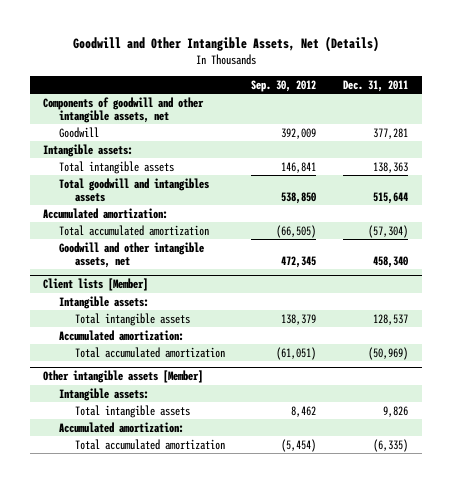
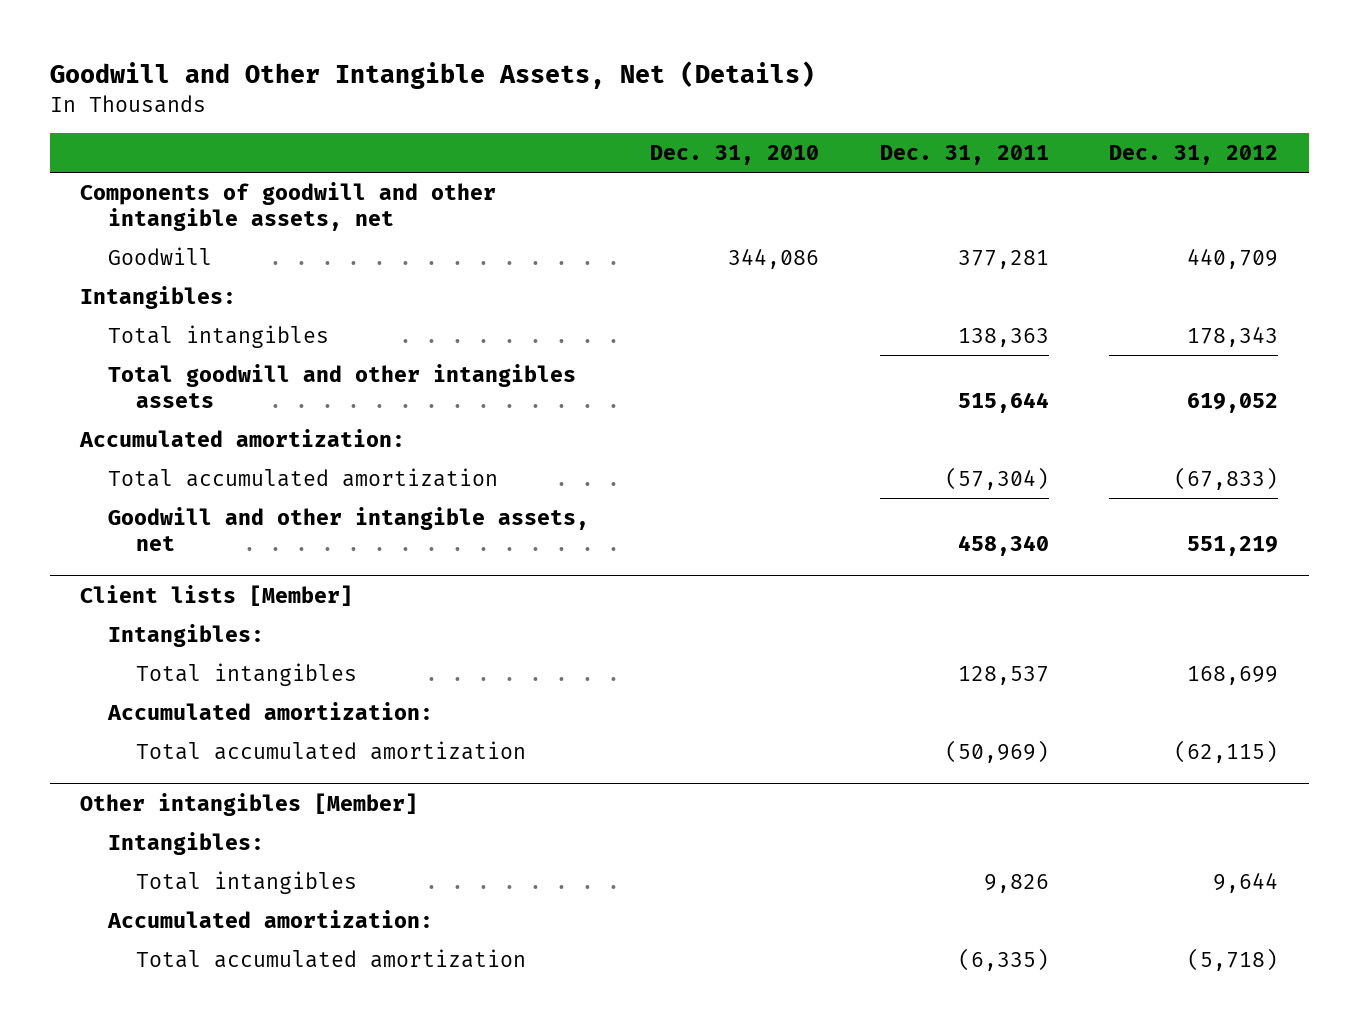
- | Sep. 30, 2012 | Dec. 31, 2011
+ | Dec. 31, 2010 | Dec. 31, 2011 | Dec. 31, 2012
- Intangible assets:
- Total intangible assets | 146,841 | 138,363
- Total goodwill and intangibles assets | 538,850 | 515,644
+ Intangibles:
+ Total intangibles | | 138,363 | 178,343
+ Total goodwill and other intangibles assets | | 515,644 | 619,052
@ Client lists [Member]
- Intangible assets:
- Total intangible assets | 138,379 | 128,537
+ Intangibles:
+ Total intangibles | | 128,537 | 168,699
- Other intangible assets [Member]
- Intangible assets:
- Total intangible assets | 8,462 | 9,826
+ Other intangibles [Member]
+ Intangibles:
+ Total intangibles | | 9,826 | 9,644

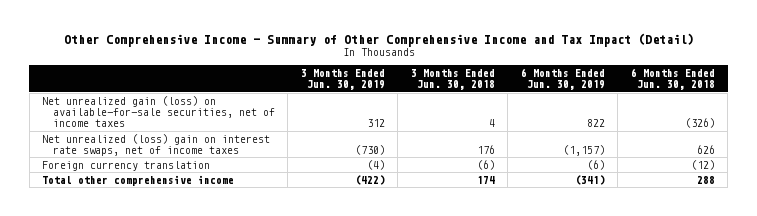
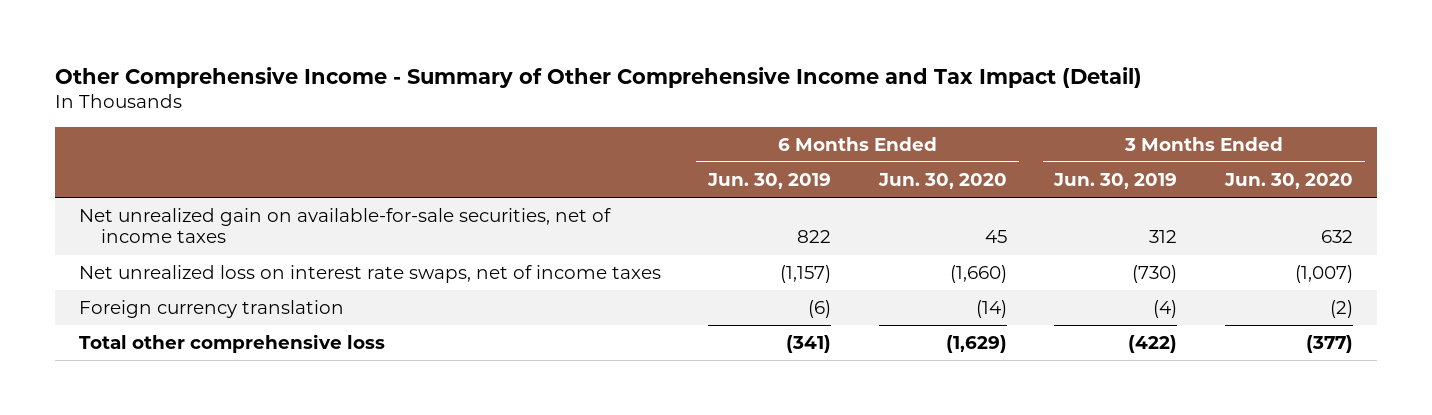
- | 3 Months Ended Jun. 30, 2019 | 3 Months Ended Jun. 30, 2018 | 6 Months Ended Jun. 30, 2019 | 6 Months Ended Jun. 30, 2018
+ | 6 Months Ended Jun. 30, 2019 | 6 Months Ended Jun. 30, 2020 | 3 Months Ended Jun. 30, 2019 | 3 Months Ended Jun. 30, 2020
- Net unrealized gain (loss) on available-for-sale securities, net of income taxes | 312 | 4 | 822 | (326)
- Net unrealized (loss) gain on interest rate swaps, net of income taxes | (730) | 176 | (1,157) | 626
+ Net unrealized gain on available-for-sale securities, net of income taxes | 822 | 45 | 312 | 632
+ Net unrealized loss on interest rate swaps, net of income taxes | (1,157) | (1,660) | (730) | (1,007)
- Total other comprehensive income | (422) | 174 | (341) | 288
+ Total other comprehensive loss | (341) | (1,629) | (422) | (377)

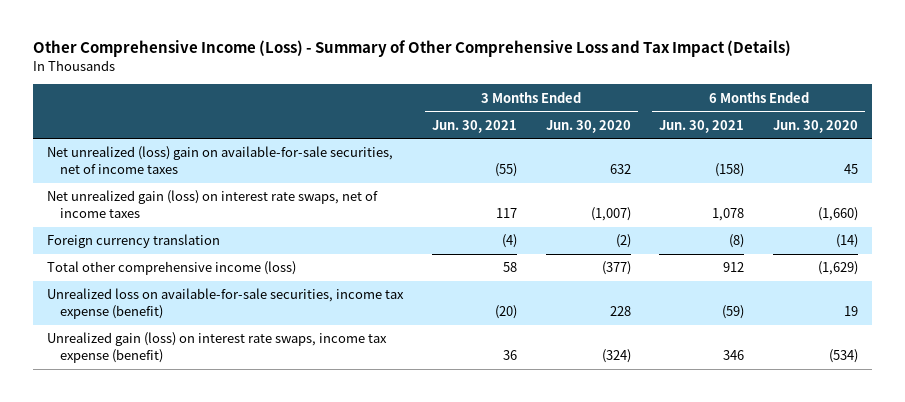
- Other Comprehensive Income - Summary of Other Comprehensive Income and Tax Impact (Detail)
+ Other Comprehensive Income (Loss) - Summary of Other Comprehensive Loss and Tax Impact (Details)
- | 6 Months Ended Jun. 30, 2019 | 6 Months Ended Jun. 30, 2020 | 3 Months Ended Jun. 30, 2019 | 3 Months Ended Jun. 30, 2020
+ | 3 Months Ended Jun. 30, 2021 | 3 Months Ended Jun. 30, 2020 | 6 Months Ended Jun. 30, 2021 | 6 Months Ended Jun. 30, 2020
- Net unrealized gain on available-for-sale securities, net of income taxes | 822 | 45 | 312 | 632
- Net unrealized loss on interest rate swaps, net of income taxes | (1,157) | (1,660) | (730) | (1,007)
+ Net unrealized (loss) gain on available-for-sale securities, net of income taxes | (55) | 632 | (158) | 45
+ Net unrealized gain (loss) on interest rate swaps, net of income taxes | 117 | (1,007) | 1,078 | (1,660)
- Total other comprehensive loss | (341) | (1,629) | (422) | (377)
+ Total other comprehensive income (loss) | 58 | (377) | 912 | (1,629)
+ Unrealized loss on available-for-sale securities, income tax expense (benefit) | (20) | 228 | (59) | 19
+ Unrealized gain (loss) on interest rate swaps, income tax expense (benefit) | 36 | (324) | 346 | (534)

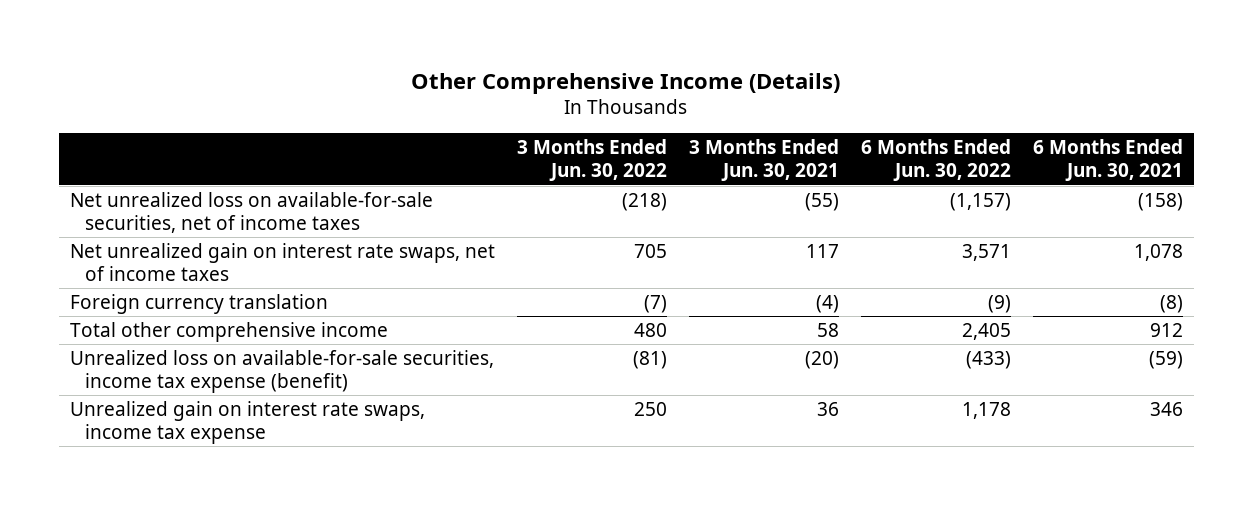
- Other Comprehensive Income (Loss) - Summary of Other Comprehensive Loss and Tax Impact (Details)
+ Other Comprehensive Income (Details)
- | 3 Months Ended Jun. 30, 2021 | 3 Months Ended Jun. 30, 2020 | 6 Months Ended Jun. 30, 2021 | 6 Months Ended Jun. 30, 2020
+ | 3 Months Ended Jun. 30, 2022 | 3 Months Ended Jun. 30, 2021 | 6 Months Ended Jun. 30, 2022 | 6 Months Ended Jun. 30, 2021
- Net unrealized (loss) gain on available-for-sale securities, net of income taxes | (55) | 632 | (158) | 45
- Net unrealized gain (loss) on interest rate swaps, net of income taxes | 117 | (1,007) | 1,078 | (1,660)
+ Net unrealized loss on available-for-sale securities, net of income taxes | (218) | (55) | (1,157) | (158)
+ Net unrealized gain on interest rate swaps, net of income taxes | 705 | 117 | 3,571 | 1,078
- Total other comprehensive income (loss) | 58 | (377) | 912 | (1,629)
+ Total other comprehensive income | 480 | 58 | 2,405 | 912
- Unrealized gain (loss) on interest rate swaps, income tax expense (benefit) | 36 | (324) | 346 | (534)
+ Unrealized gain on interest rate swaps, income tax expense | 250 | 36 | 1,178 | 346

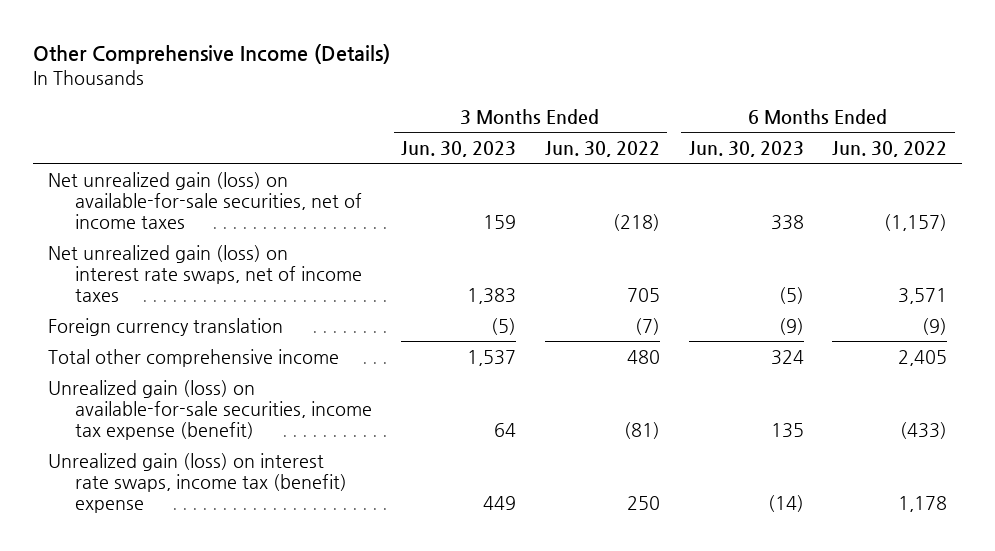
- | 3 Months Ended Jun. 30, 2022 | 3 Months Ended Jun. 30, 2021 | 6 Months Ended Jun. 30, 2022 | 6 Months Ended Jun. 30, 2021
+ | 3 Months Ended Jun. 30, 2023 | 3 Months Ended Jun. 30, 2022 | 6 Months Ended Jun. 30, 2023 | 6 Months Ended Jun. 30, 2022
- Net unrealized loss on available-for-sale securities, net of income taxes | (218) | (55) | (1,157) | (158)
- Net unrealized gain on interest rate swaps, net of income taxes | 705 | 117 | 3,571 | 1,078
+ Net unrealized gain (loss) on available-for-sale securities, net of income taxes | 159 | (218) | 338 | (1,157)
+ Net unrealized gain (loss) on interest rate swaps, net of income taxes | 1,383 | 705 | (5) | 3,571
- Unrealized loss on available-for-sale securities, income tax expense (benefit) | (81) | (20) | (433) | (59)
- Unrealized gain on interest rate swaps, income tax expense | 250 | 36 | 1,178 | 346
+ Unrealized gain (loss) on available-for-sale securities, income tax expense (benefit) | 64 | (81) | 135 | (433)
+ Unrealized gain (loss) on interest rate swaps, income tax (benefit) expense | 449 | 250 | (14) | 1,178

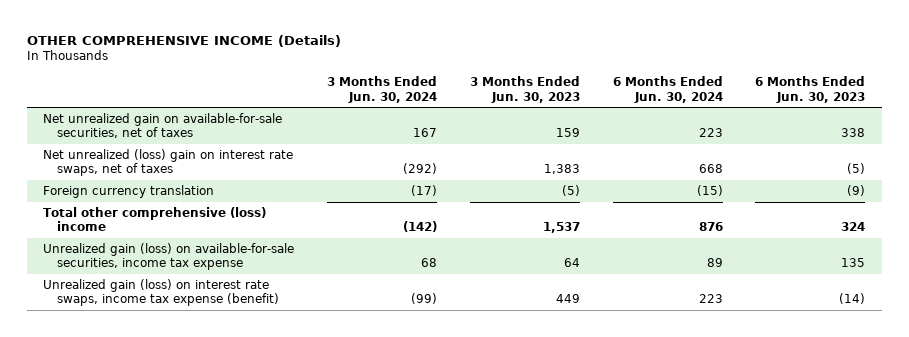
- Other Comprehensive Income (Details)
+ OTHER COMPREHENSIVE INCOME (Details)
- | 3 Months Ended Jun. 30, 2023 | 3 Months Ended Jun. 30, 2022 | 6 Months Ended Jun. 30, 2023 | 6 Months Ended Jun. 30, 2022
+ | 3 Months Ended Jun. 30, 2024 | 3 Months Ended Jun. 30, 2023 | 6 Months Ended Jun. 30, 2024 | 6 Months Ended Jun. 30, 2023
- Net unrealized gain (loss) on available-for-sale securities, net of income taxes | 159 | (218) | 338 | (1,157)
- Net unrealized gain (loss) on interest rate swaps, net of income taxes | 1,383 | 705 | (5) | 3,571
+ Net unrealized gain on available-for-sale securities, net of taxes | 167 | 159 | 223 | 338
+ Net unrealized (loss) gain on interest rate swaps, net of taxes | (292) | 1,383 | 668 | (5)
- Total other comprehensive income | 1,537 | 480 | 324 | 2,405
- Unrealized gain (loss) on available-for-sale securities, income tax expense (benefit) | 64 | (81) | 135 | (433)
- Unrealized gain (loss) on interest rate swaps, income tax (benefit) expense | 449 | 250 | (14) | 1,178
+ Total other comprehensive (loss) income | (142) | 1,537 | 876 | 324
+ Unrealized gain (loss) on available-for-sale securities, income tax expense | 68 | 64 | 89 | 135
+ Unrealized gain (loss) on interest rate swaps, income tax expense (benefit) | (99) | 449 | 223 | (14)

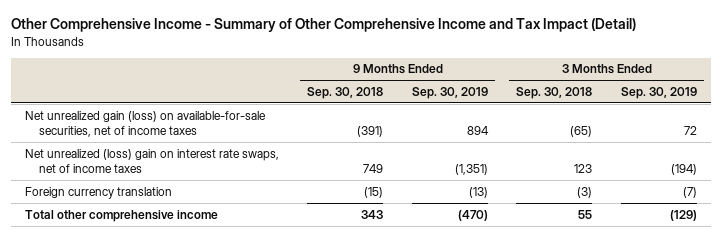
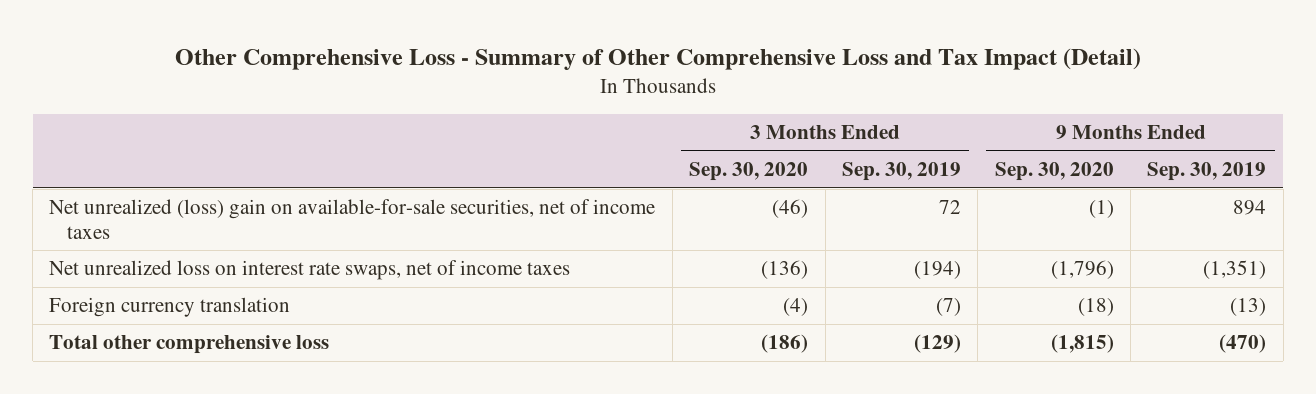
- Other Comprehensive Income - Summary of Other Comprehensive Income and Tax Impact (Detail)
+ Other Comprehensive Loss - Summary of Other Comprehensive Loss and Tax Impact (Detail)
- | 9 Months Ended Sep. 30, 2018 | 9 Months Ended Sep. 30, 2019 | 3 Months Ended Sep. 30, 2018 | 3 Months Ended Sep. 30, 2019
+ | 3 Months Ended Sep. 30, 2020 | 3 Months Ended Sep. 30, 2019 | 9 Months Ended Sep. 30, 2020 | 9 Months Ended Sep. 30, 2019
- Net unrealized gain (loss) on available-for-sale securities, net of income taxes | (391) | 894 | (65) | 72
- Net unrealized (loss) gain on interest rate swaps, net of income taxes | 749 | (1,351) | 123 | (194)
+ Net unrealized (loss) gain on available-for-sale securities, net of income taxes | (46) | 72 | (1) | 894
+ Net unrealized loss on interest rate swaps, net of income taxes | (136) | (194) | (1,796) | (1,351)
- Total other comprehensive income | 343 | (470) | 55 | (129)
+ Total other comprehensive loss | (186) | (129) | (1,815) | (470)

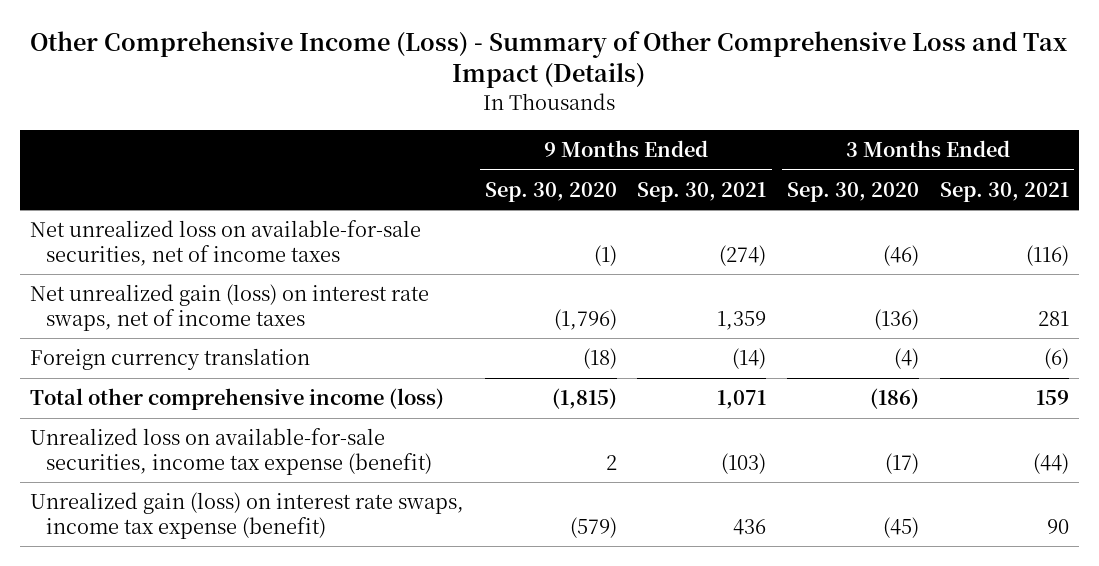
- Other Comprehensive Loss - Summary of Other Comprehensive Loss and Tax Impact (Detail)
+ Other Comprehensive Income (Loss) - Summary of Other Comprehensive Loss and Tax Impact (Details)
- | 3 Months Ended Sep. 30, 2020 | 3 Months Ended Sep. 30, 2019 | 9 Months Ended Sep. 30, 2020 | 9 Months Ended Sep. 30, 2019
+ | 9 Months Ended Sep. 30, 2020 | 9 Months Ended Sep. 30, 2021 | 3 Months Ended Sep. 30, 2020 | 3 Months Ended Sep. 30, 2021
- Net unrealized (loss) gain on available-for-sale securities, net of income taxes | (46) | 72 | (1) | 894
- Net unrealized loss on interest rate swaps, net of income taxes | (136) | (194) | (1,796) | (1,351)
+ Net unrealized loss on available-for-sale securities, net of income taxes | (1) | (274) | (46) | (116)
+ Net unrealized gain (loss) on interest rate swaps, net of income taxes | (1,796) | 1,359 | (136) | 281
- Total other comprehensive loss | (186) | (129) | (1,815) | (470)
+ Total other comprehensive income (loss) | (1,815) | 1,071 | (186) | 159
+ Unrealized loss on available-for-sale securities, income tax expense (benefit) | 2 | (103) | (17) | (44)
+ Unrealized gain (loss) on interest rate swaps, income tax expense (benefit) | (579) | 436 | (45) | 90

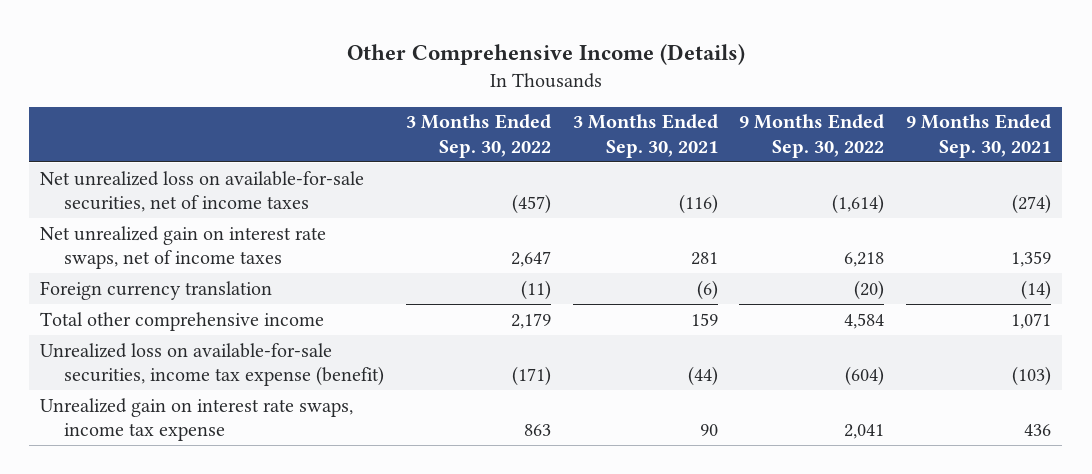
- Other Comprehensive Income (Loss) - Summary of Other Comprehensive Loss and Tax Impact (Details)
+ Other Comprehensive Income (Details)
- | 9 Months Ended Sep. 30, 2020 | 9 Months Ended Sep. 30, 2021 | 3 Months Ended Sep. 30, 2020 | 3 Months Ended Sep. 30, 2021
+ | 3 Months Ended Sep. 30, 2022 | 3 Months Ended Sep. 30, 2021 | 9 Months Ended Sep. 30, 2022 | 9 Months Ended Sep. 30, 2021
- Net unrealized gain (loss) on interest rate swaps, net of income taxes | (1,796) | 1,359 | (136) | 281
+ Net unrealized gain on interest rate swaps, net of income taxes | 2,647 | 281 | 6,218 | 1,359
- Total other comprehensive income (loss) | (1,815) | 1,071 | (186) | 159
+ Total other comprehensive income | 2,179 | 159 | 4,584 | 1,071
- Unrealized gain (loss) on interest rate swaps, income tax expense (benefit) | (579) | 436 | (45) | 90
+ Unrealized gain on interest rate swaps, income tax expense | 863 | 90 | 2,041 | 436

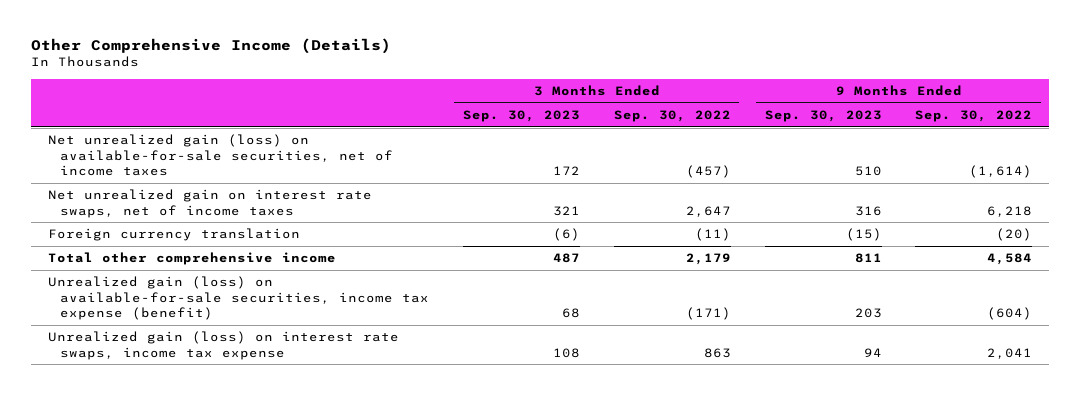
- | 3 Months Ended Sep. 30, 2022 | 3 Months Ended Sep. 30, 2021 | 9 Months Ended Sep. 30, 2022 | 9 Months Ended Sep. 30, 2021
+ | 3 Months Ended Sep. 30, 2023 | 3 Months Ended Sep. 30, 2022 | 9 Months Ended Sep. 30, 2023 | 9 Months Ended Sep. 30, 2022
- Net unrealized loss on available-for-sale securities, net of income taxes | (457) | (116) | (1,614) | (274)
+ Net unrealized gain (loss) on available-for-sale securities, net of income taxes | 172 | (457) | 510 | (1,614)
- Unrealized loss on available-for-sale securities, income tax expense (benefit) | (171) | (44) | (604) | (103)
- Unrealized gain on interest rate swaps, income tax expense | 863 | 90 | 2,041 | 436
+ Unrealized gain (loss) on available-for-sale securities, income tax expense (benefit) | 68 | (171) | 203 | (604)
+ Unrealized gain (loss) on interest rate swaps, income tax expense | 108 | 863 | 94 | 2,041

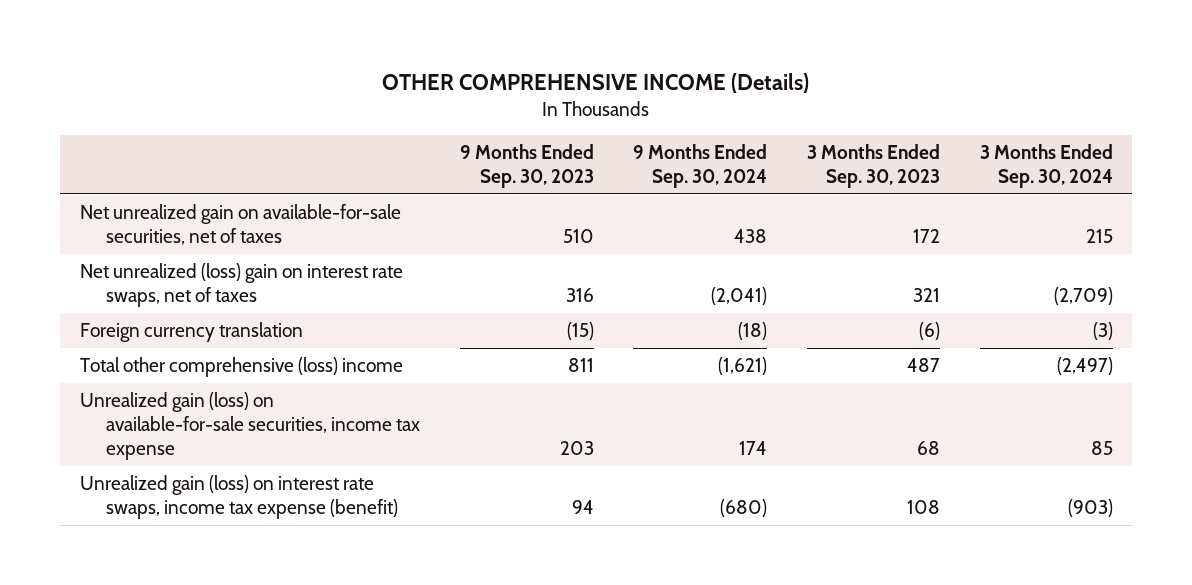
- Other Comprehensive Income (Details)
+ OTHER COMPREHENSIVE INCOME (Details)
- | 3 Months Ended Sep. 30, 2023 | 3 Months Ended Sep. 30, 2022 | 9 Months Ended Sep. 30, 2023 | 9 Months Ended Sep. 30, 2022
+ | 9 Months Ended Sep. 30, 2023 | 9 Months Ended Sep. 30, 2024 | 3 Months Ended Sep. 30, 2023 | 3 Months Ended Sep. 30, 2024
- Net unrealized gain (loss) on available-for-sale securities, net of income taxes | 172 | (457) | 510 | (1,614)
- Net unrealized gain on interest rate swaps, net of income taxes | 321 | 2,647 | 316 | 6,218
+ Net unrealized gain on available-for-sale securities, net of taxes | 510 | 438 | 172 | 215
+ Net unrealized (loss) gain on interest rate swaps, net of taxes | 316 | (2,041) | 321 | (2,709)
- Total other comprehensive income | 487 | 2,179 | 811 | 4,584
- Unrealized gain (loss) on available-for-sale securities, income tax expense (benefit) | 68 | (171) | 203 | (604)
- Unrealized gain (loss) on interest rate swaps, income tax expense | 108 | 863 | 94 | 2,041
+ Total other comprehensive (loss) income | 811 | (1,621) | 487 | (2,497)
+ Unrealized gain (loss) on available-for-sale securities, income tax expense | 203 | 174 | 68 | 85
+ Unrealized gain (loss) on interest rate swaps, income tax expense (benefit) | 94 | (680) | 108 | (903)

